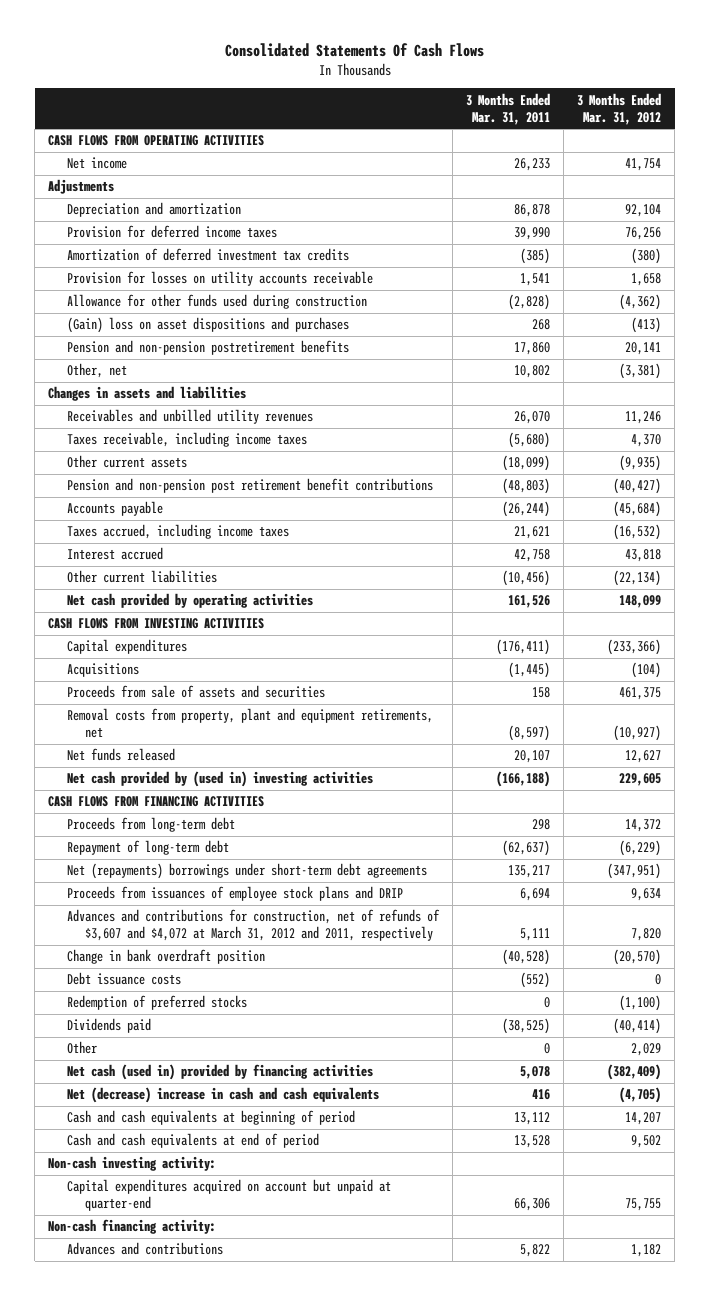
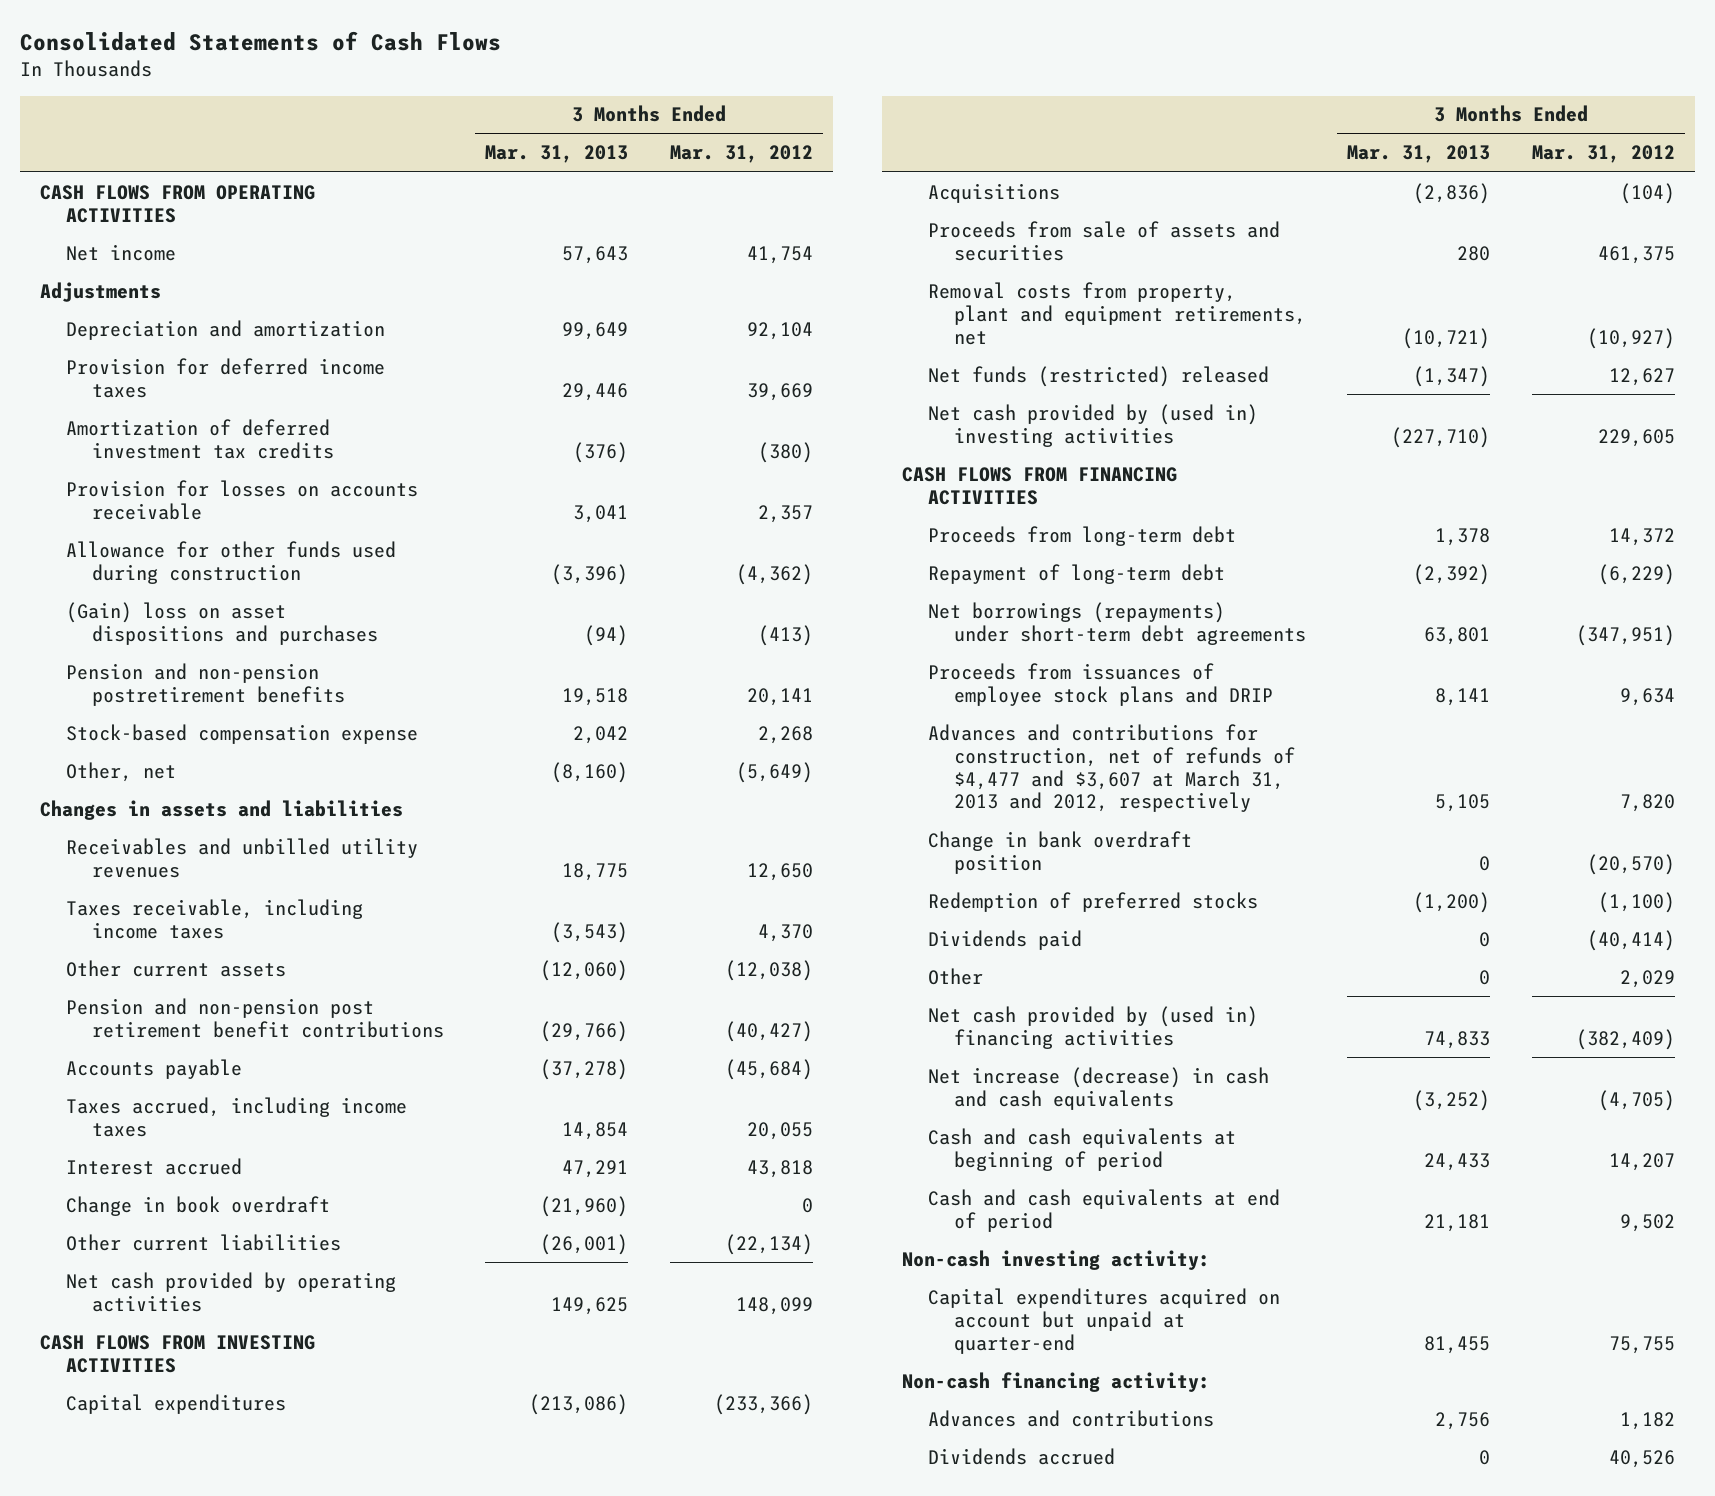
- Consolidated Statements Of Cash Flows
+ Consolidated Statements of Cash Flows
- | 3 Months Ended Mar. 31, 2011 | 3 Months Ended Mar. 31, 2012
+ | 3 Months Ended Mar. 31, 2013 | 3 Months Ended Mar. 31, 2012
- Provision for deferred income taxes | 39,990 | 76,256
+ Provision for deferred income taxes | 29,446 | 39,669
- Provision for losses on utility accounts receivable | 1,541 | 1,658
+ Provision for losses on accounts receivable | 3,041 | 2,357
- Other, net | 10,802 | (3,381)
+ Stock-based compensation expense | 2,042 | 2,268
+ Other, net | (8,160) | (5,649)
- Receivables and unbilled utility revenues | 26,070 | 11,246
+ Receivables and unbilled utility revenues | 18,775 | 12,650
- Other current assets | (18,099) | (9,935)
+ Other current assets | (12,060) | (12,038)
- Taxes accrued, including income taxes | 21,621 | (16,532)
+ Taxes accrued, including income taxes | 14,854 | 20,055
+ Change in book overdraft | (21,960) | 0
- Net funds released | 20,107 | 12,627
+ Net funds (restricted) released | (1,347) | 12,627
- Net (repayments) borrowings under short-term debt agreements | 135,217 | (347,951)
+ Net borrowings (repayments) under short-term debt agreements | 63,801 | (347,951)
- Advances and contributions for construction, net of refunds of $3,607 and $4,072 at March 31, 2012 and 2011, respectively | 5,111 | 7,820
+ Advances and contributions for construction, net of refunds of $4,477 and $3,607 at March 31, 2013 and 2012, respectively | 5,105 | 7,820
- Debt issuance costs | (552) | 0
- Net cash (used in) provided by financing activities | 5,078 | (382,409)
- Net (decrease) increase in cash and cash equivalents | 416 | (4,705)
+ Net cash provided by (used in) financing activities | 74,833 | (382,409)
+ Net increase (decrease) in cash and cash equivalents | (3,252) | (4,705)
+ Dividends accrued | 0 | 40,526

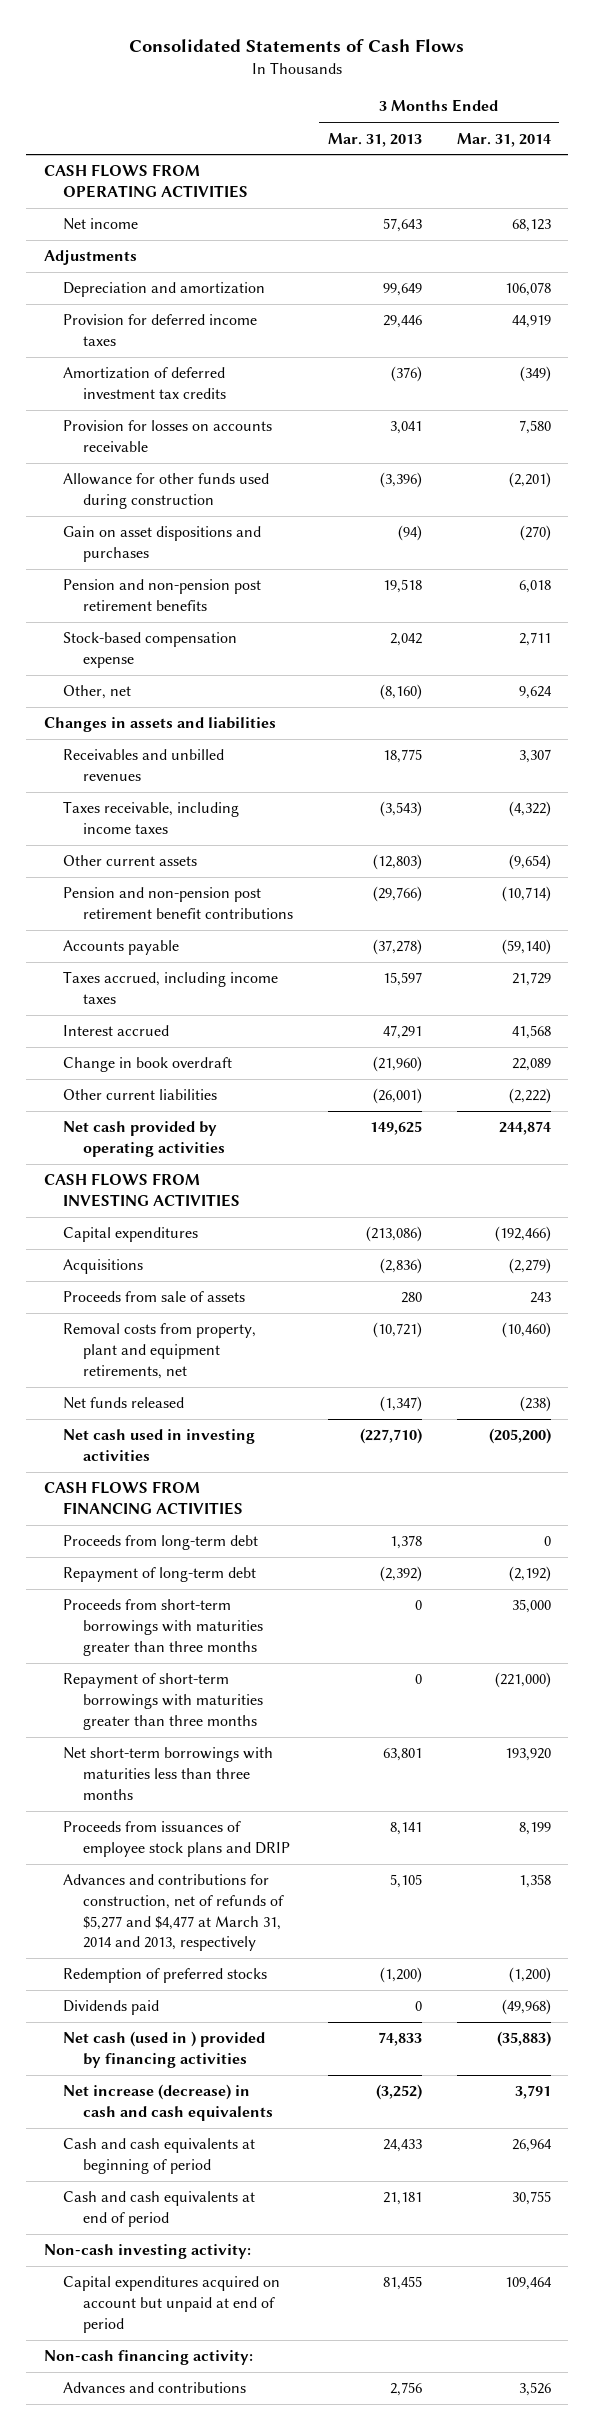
- | 3 Months Ended Mar. 31, 2013 | 3 Months Ended Mar. 31, 2012
+ | 3 Months Ended Mar. 31, 2013 | 3 Months Ended Mar. 31, 2014
- (Gain) loss on asset dispositions and purchases | (94) | (413)
- Pension and non-pension postretirement benefits | 19,518 | 20,141
+ Gain on asset dispositions and purchases | (94) | (270)
+ Pension and non-pension post retirement benefits | 19,518 | 6,018
- Receivables and unbilled utility revenues | 18,775 | 12,650
+ Receivables and unbilled revenues | 18,775 | 3,307
- Other current assets | (12,060) | (12,038)
+ Other current assets | (12,803) | (9,654)
- Taxes accrued, including income taxes | 14,854 | 20,055
+ Taxes accrued, including income taxes | 15,597 | 21,729
- Proceeds from sale of assets and securities | 280 | 461,375
+ Proceeds from sale of assets | 280 | 243
- Net funds (restricted) released | (1,347) | 12,627
- Net cash provided by (used in) investing activities | (227,710) | 229,605
+ Net funds released | (1,347) | (238)
+ Net cash used in investing activities | (227,710) | (205,200)
- Net borrowings (repayments) under short-term debt agreements | 63,801 | (347,951)
+ Proceeds from short-term borrowings with maturities greater than three months | 0 | 35,000
+ Repayment of short-term borrowings with maturities greater than three months | 0 | (221,000)
+ Net short-term borrowings with maturities less than three months | 63,801 | 193,920
- Advances and contributions for construction, net of refunds of $4,477 and $3,607 at March 31, 2013 and 2012, respectively | 5,105 | 7,820
- Change in bank overdraft position | 0 | (20,570)
+ Advances and contributions for construction, net of refunds of $5,277 and $4,477 at March 31, 2014 and 2013, respectively | 5,105 | 1,358
- Other | 0 | 2,029
- Net cash provided by (used in) financing activities | 74,833 | (382,409)
+ Net cash (used in ) provided by financing activities | 74,833 | (35,883)
- Capital expenditures acquired on account but unpaid at quarter-end | 81,455 | 75,755
+ Capital expenditures acquired on account but unpaid at end of period | 81,455 | 109,464
- Dividends accrued | 0 | 40,526

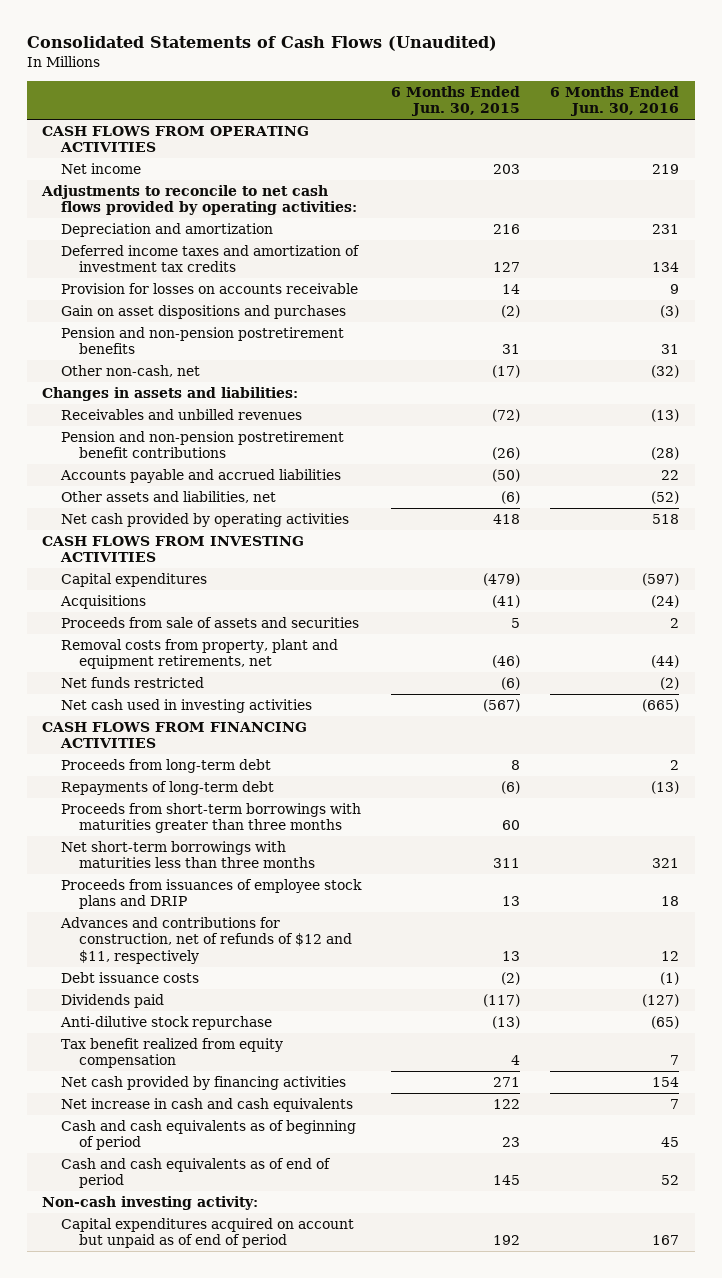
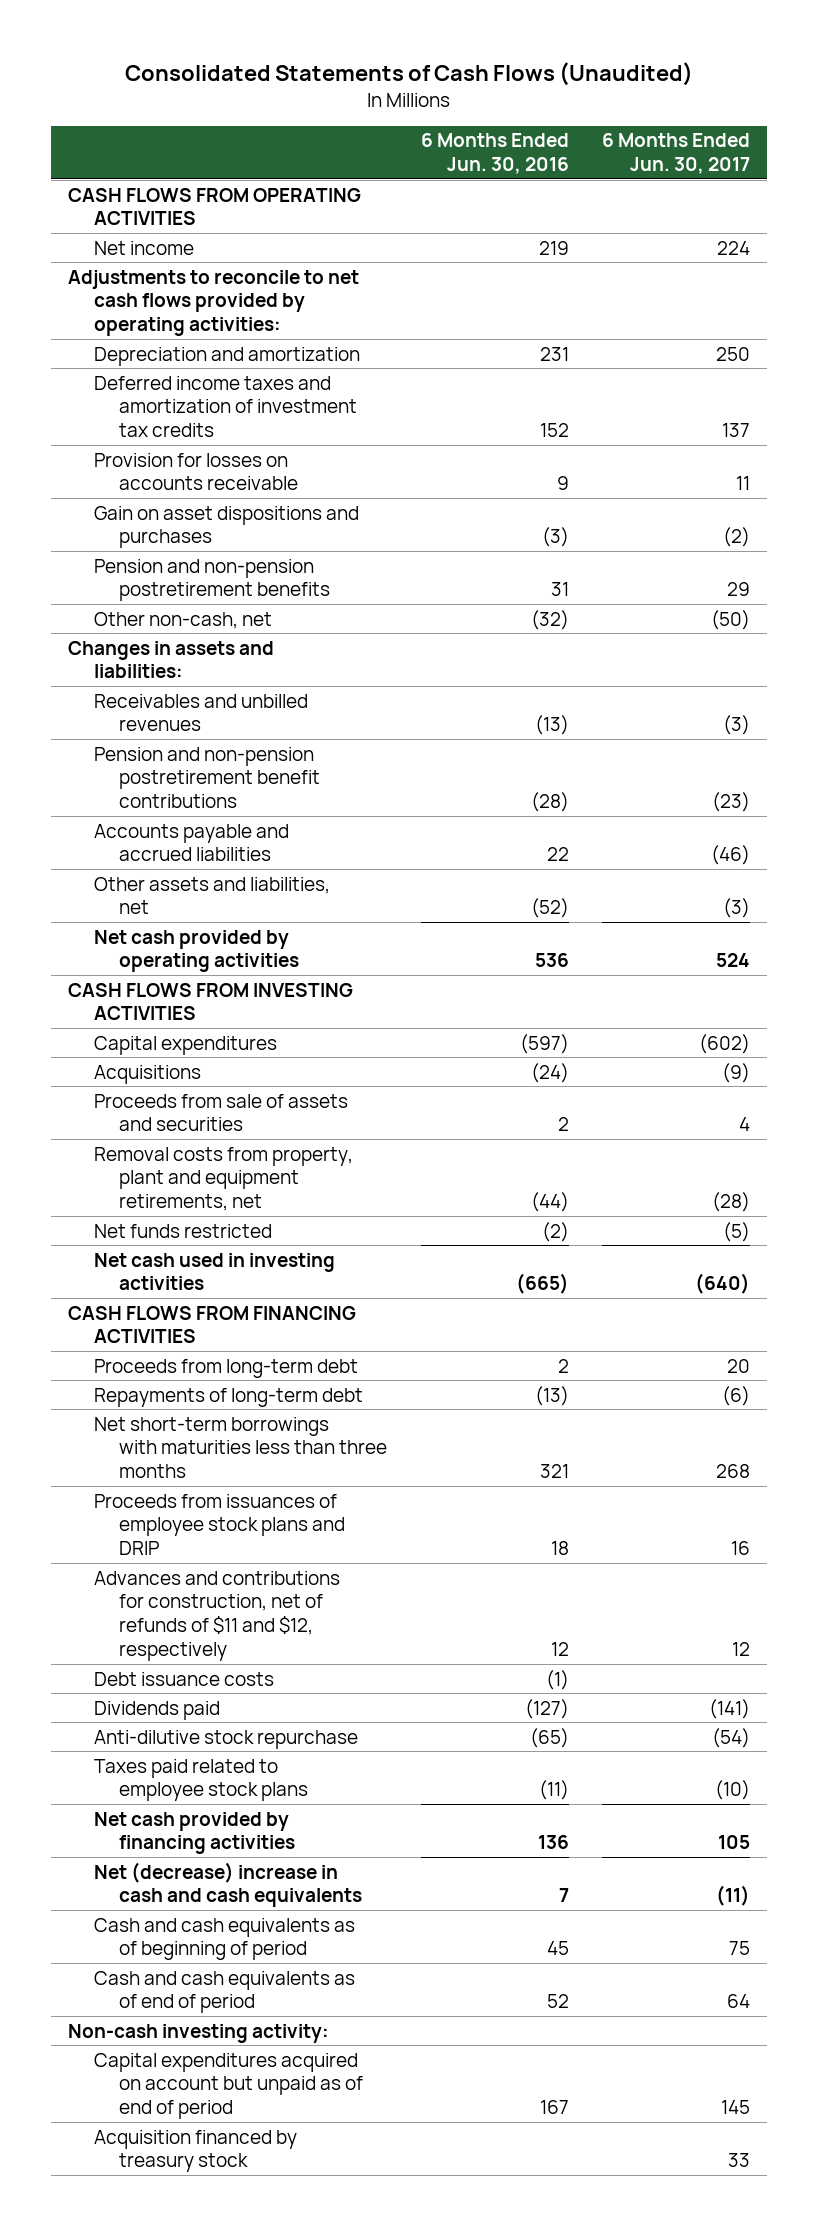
- | 6 Months Ended Jun. 30, 2015 | 6 Months Ended Jun. 30, 2016
+ | 6 Months Ended Jun. 30, 2016 | 6 Months Ended Jun. 30, 2017
- Deferred income taxes and amortization of investment tax credits | 127 | 134
+ Deferred income taxes and amortization of investment tax credits | 152 | 137
- Net cash provided by operating activities | 418 | 518
+ Net cash provided by operating activities | 536 | 524
- Proceeds from short-term borrowings with maturities greater than three months | 60 |
- Advances and contributions for construction, net of refunds of $12 and $11, respectively | 13 | 12
+ Advances and contributions for construction, net of refunds of $11 and $12, respectively | 12 | 12
- Tax benefit realized from equity compensation | 4 | 7
- Net cash provided by financing activities | 271 | 154
- Net increase in cash and cash equivalents | 122 | 7
+ Taxes paid related to employee stock plans | (11) | (10)
+ Net cash provided by financing activities | 136 | 105
+ Net (decrease) increase in cash and cash equivalents | 7 | (11)
+ Acquisition financed by treasury stock | | 33

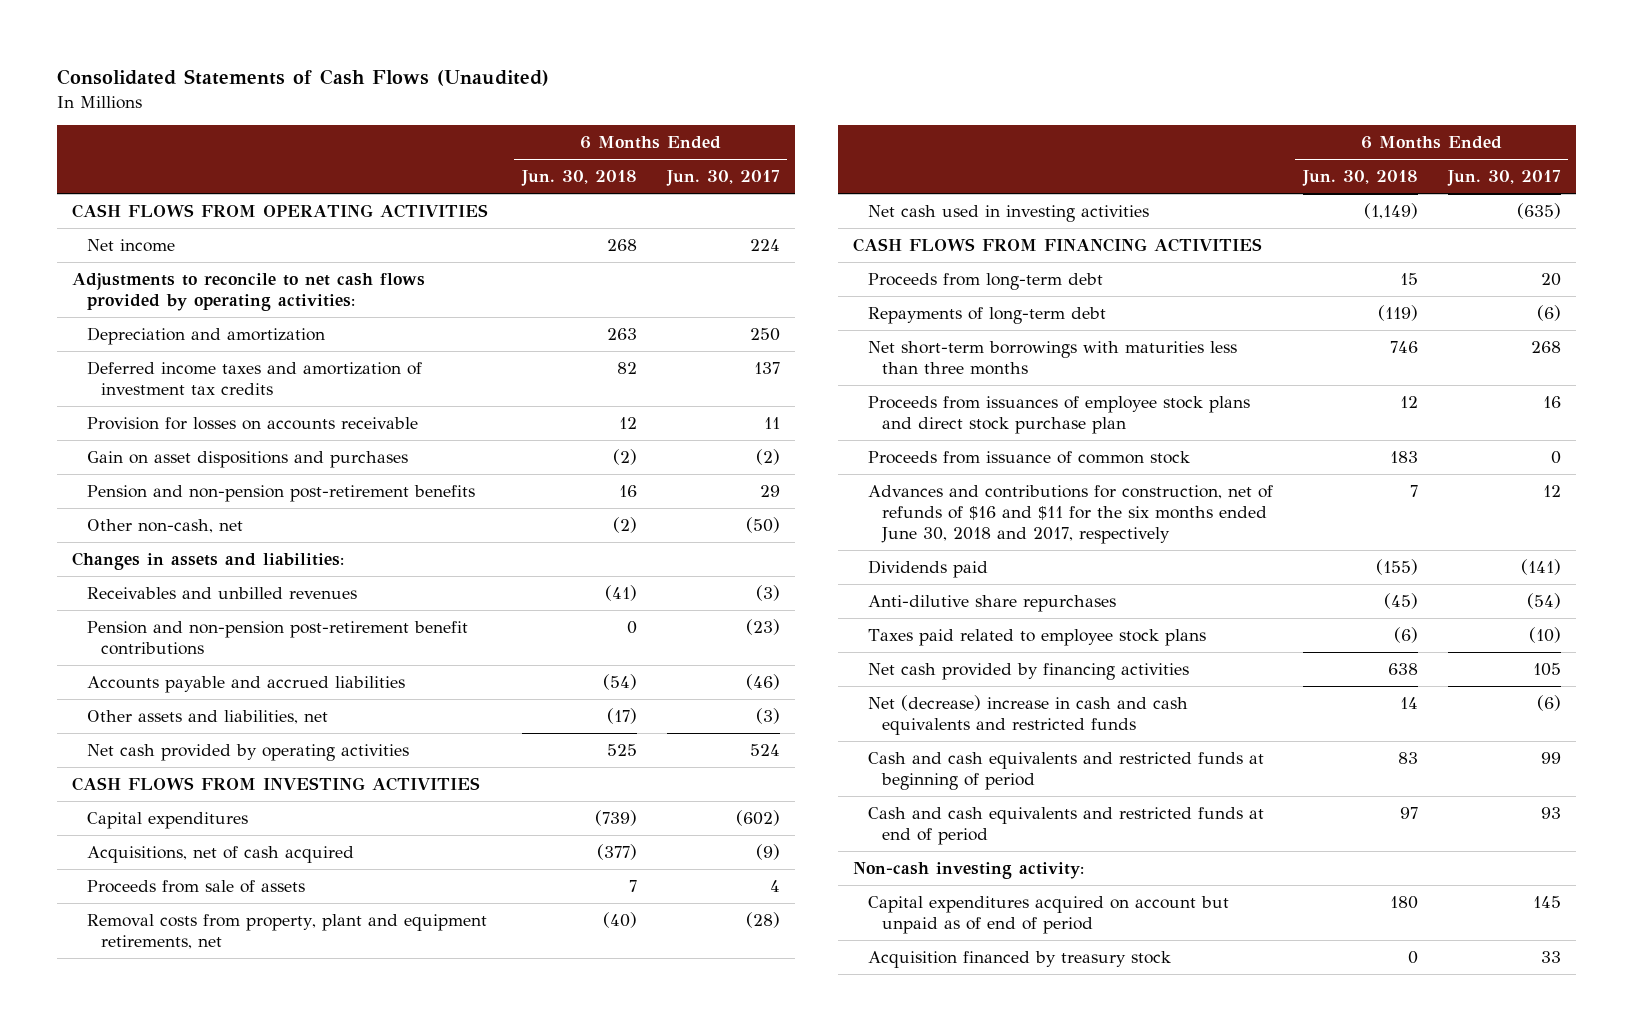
- | 6 Months Ended Jun. 30, 2016 | 6 Months Ended Jun. 30, 2017
+ | 6 Months Ended Jun. 30, 2018 | 6 Months Ended Jun. 30, 2017
- Pension and non-pension postretirement benefits | 31 | 29
+ Pension and non-pension post-retirement benefits | 16 | 29
- Pension and non-pension postretirement benefit contributions | (28) | (23)
+ Pension and non-pension post-retirement benefit contributions | 0 | (23)
- Acquisitions | (24) | (9)
- Proceeds from sale of assets and securities | 2 | 4
+ Acquisitions, net of cash acquired | (377) | (9)
+ Proceeds from sale of assets | 7 | 4
- Net funds restricted | (2) | (5)
- Net cash used in investing activities | (665) | (640)
+ Net cash used in investing activities | (1,149) | (635)
- Proceeds from issuances of employee stock plans and DRIP | 18 | 16
- Advances and contributions for construction, net of refunds of $11 and $12, respectively | 12 | 12
- Debt issuance costs | (1) |
+ Proceeds from issuances of employee stock plans and direct stock purchase plan | 12 | 16
+ Proceeds from issuance of common stock | 183 | 0
+ Advances and contributions for construction, net of refunds of $16 and $11 for the six months ended June 30, 2018 and 2017, respectively | 7 | 12
- Anti-dilutive stock repurchase | (65) | (54)
+ Anti-dilutive share repurchases | (45) | (54)
- Net (decrease) increase in cash and cash equivalents | 7 | (11)
- Cash and cash equivalents as of beginning of period | 45 | 75
- Cash and cash equivalents as of end of period | 52 | 64
+ Net (decrease) increase in cash and cash equivalents and restricted funds | 14 | (6)
+ Cash and cash equivalents and restricted funds at beginning of period | 83 | 99
+ Cash and cash equivalents and restricted funds at end of period | 97 | 93

